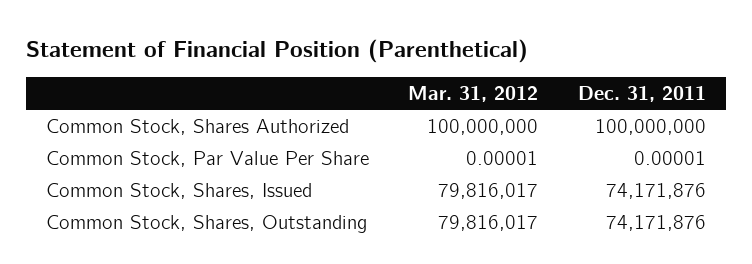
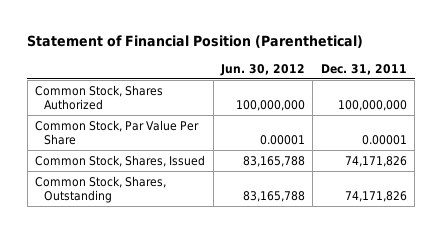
- | Mar. 31, 2012 | Dec. 31, 2011
+ | Jun. 30, 2012 | Dec. 31, 2011
- Common Stock, Shares, Issued | 79,816,017 | 74,171,876
- Common Stock, Shares, Outstanding | 79,816,017 | 74,171,876
+ Common Stock, Shares, Issued | 83,165,788 | 74,171,826
+ Common Stock, Shares, Outstanding | 83,165,788 | 74,171,826

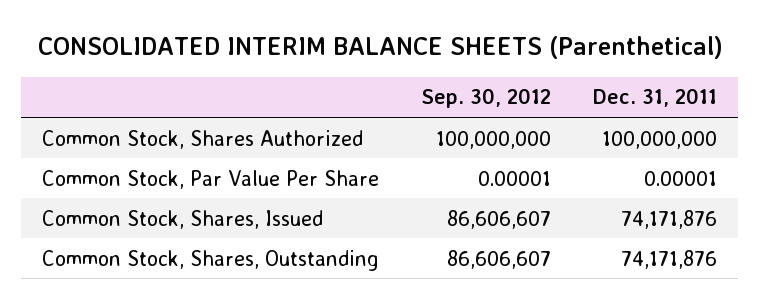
- Statement of Financial Position (Parenthetical)
+ CONSOLIDATED INTERIM BALANCE SHEETS (Parenthetical)
- | Jun. 30, 2012 | Dec. 31, 2011
+ | Sep. 30, 2012 | Dec. 31, 2011
- Common Stock, Shares, Issued | 83,165,788 | 74,171,826
- Common Stock, Shares, Outstanding | 83,165,788 | 74,171,826
+ Common Stock, Shares, Issued | 86,606,607 | 74,171,876
+ Common Stock, Shares, Outstanding | 86,606,607 | 74,171,876

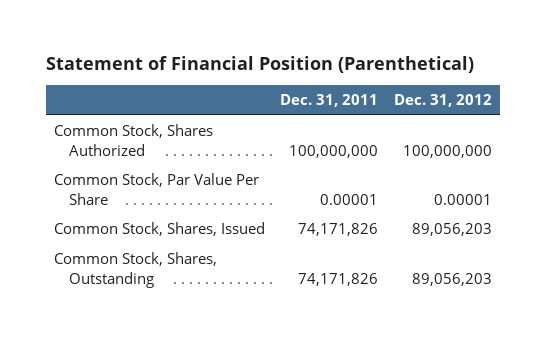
- CONSOLIDATED INTERIM BALANCE SHEETS (Parenthetical)
+ Statement of Financial Position (Parenthetical)
- | Sep. 30, 2012 | Dec. 31, 2011
+ | Dec. 31, 2011 | Dec. 31, 2012
- Common Stock, Shares, Issued | 86,606,607 | 74,171,876
- Common Stock, Shares, Outstanding | 86,606,607 | 74,171,876
+ Common Stock, Shares, Issued | 74,171,826 | 89,056,203
+ Common Stock, Shares, Outstanding | 74,171,826 | 89,056,203

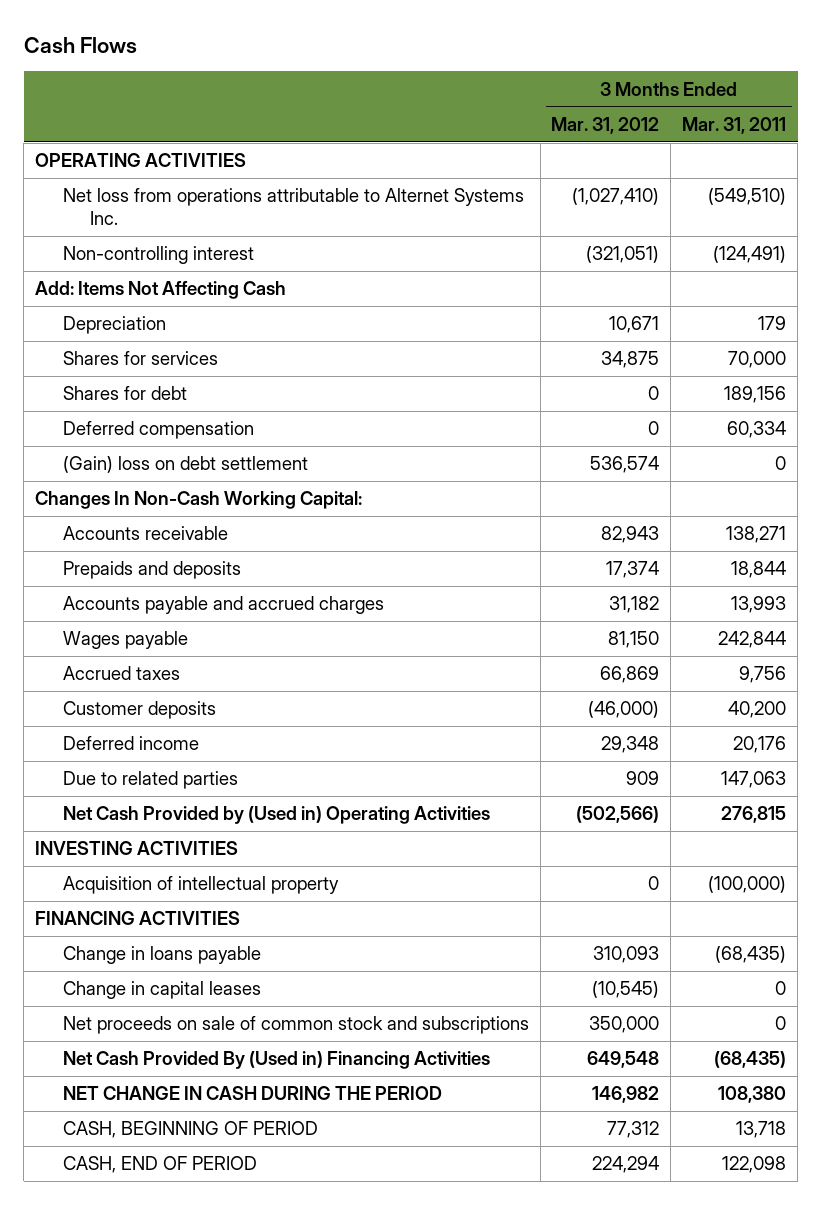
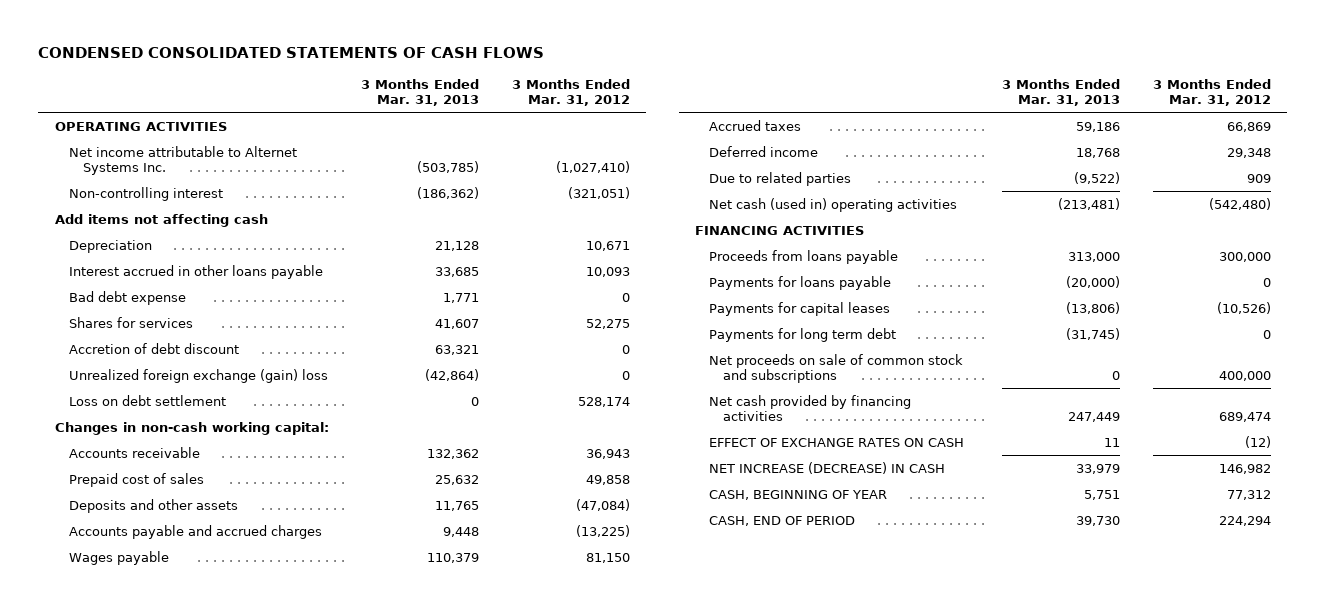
- Cash Flows
+ CONDENSED CONSOLIDATED STATEMENTS OF CASH FLOWS
- | 3 Months Ended Mar. 31, 2012 | 3 Months Ended Mar. 31, 2011
+ | 3 Months Ended Mar. 31, 2013 | 3 Months Ended Mar. 31, 2012
- Net loss from operations attributable to Alternet Systems Inc. | (1,027,410) | (549,510)
+ Net income attributable to Alternet Systems Inc. | (503,785) | (1,027,410)
- Add: Items Not Affecting Cash
+ Add items not affecting cash
- Shares for services | 34,875 | 70,000
- Shares for debt | 0 | 189,156
- Deferred compensation | 0 | 60,334
- (Gain) loss on debt settlement | 536,574 | 0
- Changes In Non-Cash Working Capital:
- Accounts receivable | 82,943 | 138,271
- Prepaids and deposits | 17,374 | 18,844
- Accounts payable and accrued charges | 31,182 | 13,993
+ Interest accrued in other loans payable | 33,685 | 10,093
+ Bad debt expense | 1,771 | 0
+ Shares for services | 41,607 | 52,275
+ Accretion of debt discount | 63,321 | 0
+ Unrealized foreign exchange (gain) loss | (42,864) | 0
+ Loss on debt settlement | 0 | 528,174
+ Changes in non-cash working capital:
+ Accounts receivable | 132,362 | 36,943
+ Prepaid cost of sales | 25,632 | 49,858
+ Deposits and other assets | 11,765 | (47,084)
+ Accounts payable and accrued charges | 9,448 | (13,225)
- Customer deposits | (46,000) | 40,200
- Net Cash Provided by (Used in) Operating Activities | (502,566) | 276,815
- INVESTING ACTIVITIES
- Acquisition of intellectual property | 0 | (100,000)
+ Net cash (used in) operating activities | (213,481) | (542,480)
- Change in loans payable | 310,093 | (68,435)
- Change in capital leases | (10,545) | 0
- Net proceeds on sale of common stock and subscriptions | 350,000 | 0
- Net Cash Provided By (Used in) Financing Activities | 649,548 | (68,435)
- NET CHANGE IN CASH DURING THE PERIOD | 146,982 | 108,380
- CASH, BEGINNING OF PERIOD | 77,312 | 13,718
+ Proceeds from loans payable | 313,000 | 300,000
+ Payments for loans payable | (20,000) | 0
+ Payments for capital leases | (13,806) | (10,526)
+ Payments for long term debt | (31,745) | 0
+ Net proceeds on sale of common stock and subscriptions | 0 | 400,000
+ Net cash provided by financing activities | 247,449 | 689,474
+ EFFECT OF EXCHANGE RATES ON CASH | 11 | (12)
+ NET INCREASE (DECREASE) IN CASH | 33,979 | 146,982
+ CASH, BEGINNING OF YEAR | 5,751 | 77,312

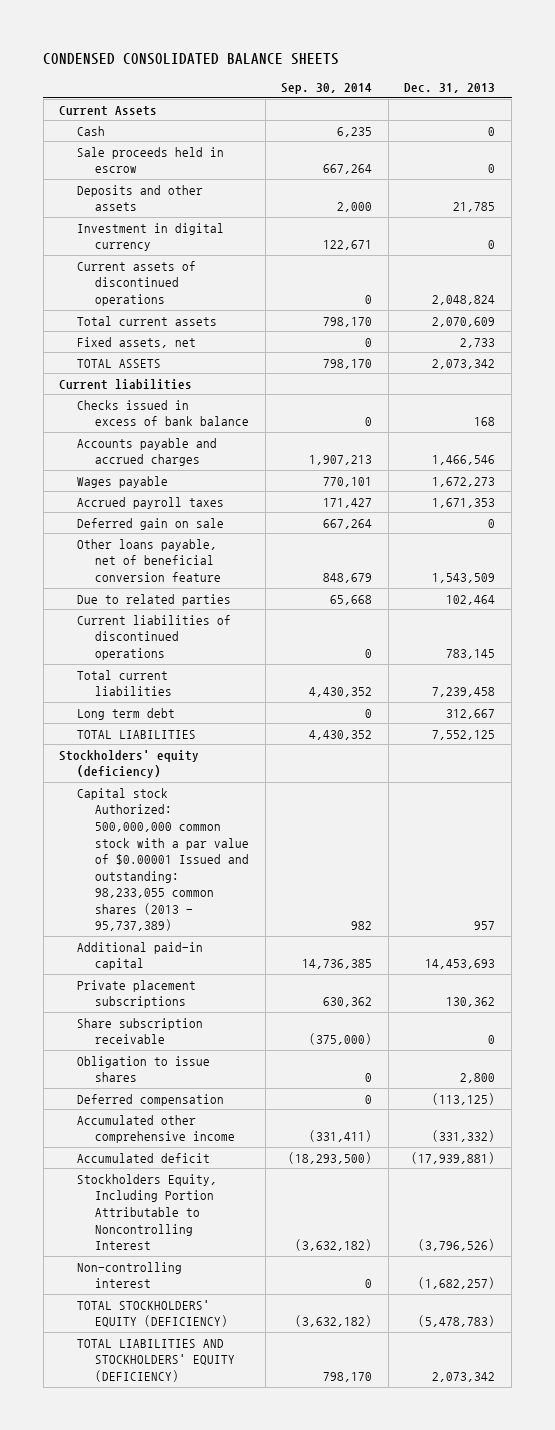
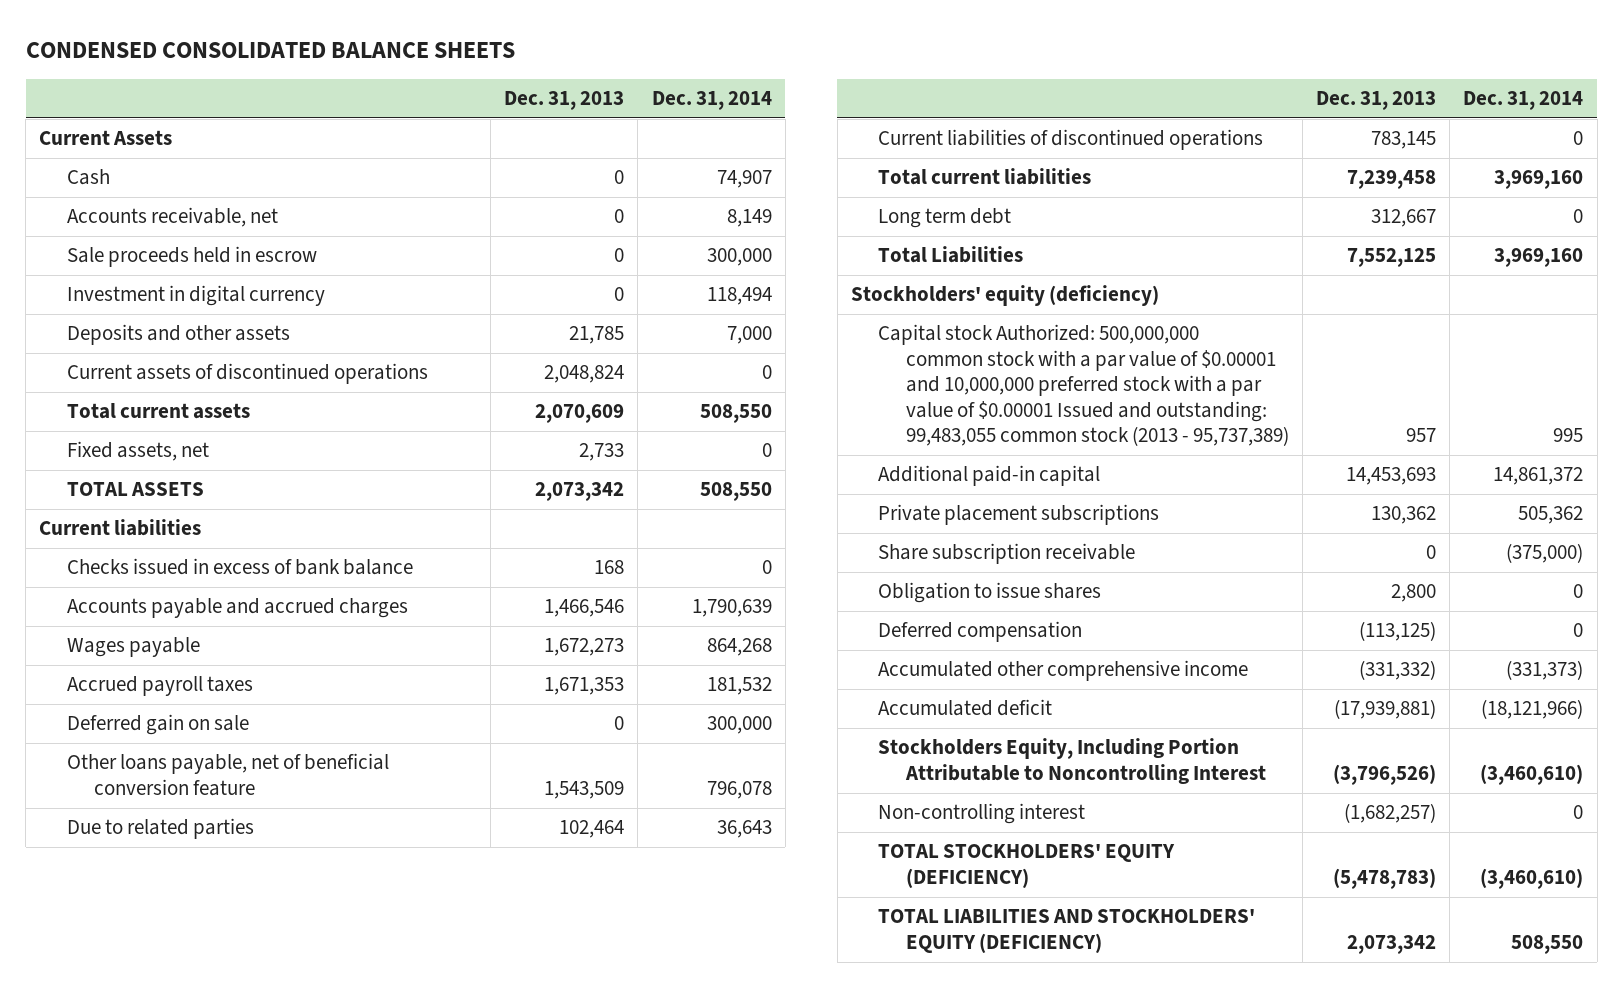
- | Sep. 30, 2014 | Dec. 31, 2013
+ | Dec. 31, 2013 | Dec. 31, 2014
+ Accounts receivable, net | 0 | 8,149
moved down: Deposits and other assets | 21,785 | 7,000
- TOTAL LIABILITIES | 4,430,352 | 7,552,125
+ Total Liabilities | 7,552,125 | 3,969,160
- Capital stock Authorized: 500,000,000 common stock with a par value of $0.00001 Issued and outstanding: 98,233,055 common shares (2013 - 95,737,389) | 982 | 957
+ Capital stock Authorized: 500,000,000 common stock with a par value of $0.00001 and 10,000,000 preferred stock with a par value of $0.00001 Issued and outstanding: 99,483,055 common stock (2013 - 95,737,389) | 957 | 995

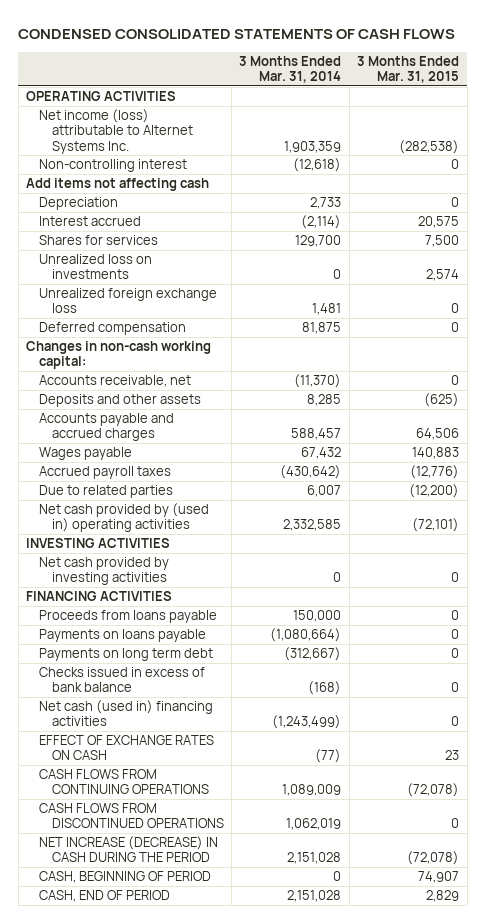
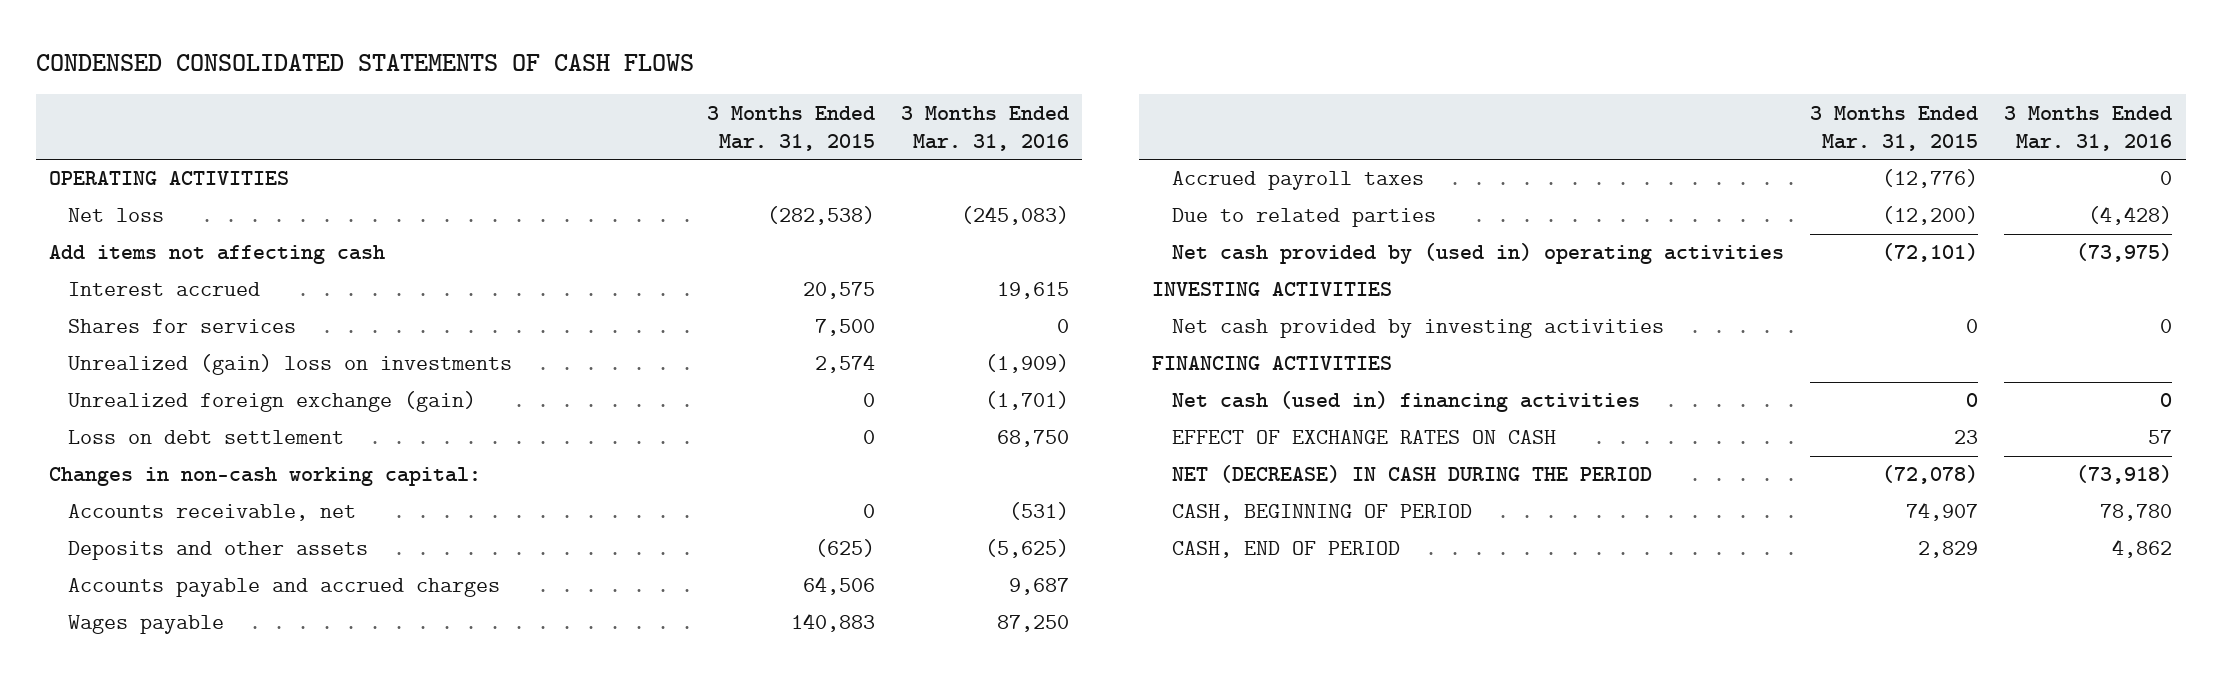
- | 3 Months Ended Mar. 31, 2014 | 3 Months Ended Mar. 31, 2015
+ | 3 Months Ended Mar. 31, 2015 | 3 Months Ended Mar. 31, 2016
- Net income (loss) attributable to Alternet Systems Inc. | 1,903,359 | (282,538)
- Non-controlling interest | (12,618) | 0
+ Net loss | (282,538) | (245,083)
- Depreciation | 2,733 | 0
- Unrealized loss on investments | 0 | 2,574
- Unrealized foreign exchange loss | 1,481 | 0
- Deferred compensation | 81,875 | 0
+ Unrealized (gain) loss on investments | 2,574 | (1,909)
+ Unrealized foreign exchange (gain) | 0 | (1,701)
+ Loss on debt settlement | 0 | 68,750
- Proceeds from loans payable | 150,000 | 0
- Payments on loans payable | (1,080,664) | 0
- Payments on long term debt | (312,667) | 0
- Checks issued in excess of bank balance | (168) | 0
- CASH FLOWS FROM CONTINUING OPERATIONS | 1,089,009 | (72,078)
- CASH FLOWS FROM DISCONTINUED OPERATIONS | 1,062,019 | 0
- NET INCREASE (DECREASE) IN CASH DURING THE PERIOD | 2,151,028 | (72,078)
+ NET (DECREASE) IN CASH DURING THE PERIOD | (72,078) | (73,918)

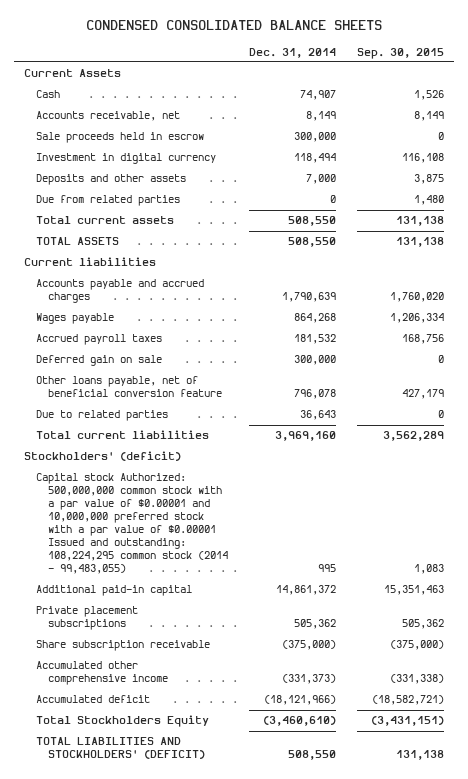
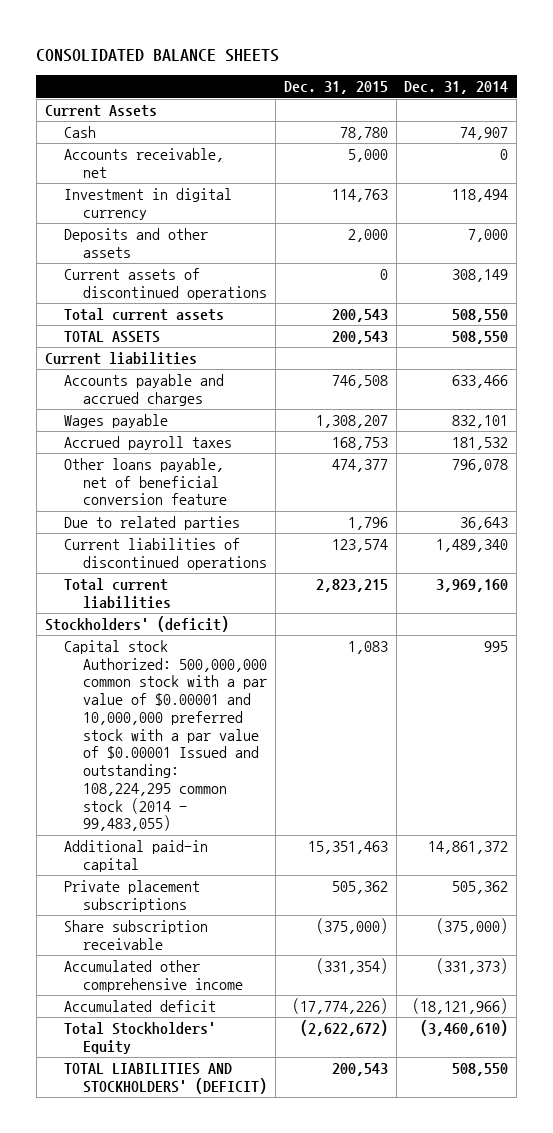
- CONDENSED CONSOLIDATED BALANCE SHEETS
+ CONSOLIDATED BALANCE SHEETS
- | Dec. 31, 2014 | Sep. 30, 2015
+ | Dec. 31, 2015 | Dec. 31, 2014
- Accounts receivable, net | 8,149 | 8,149
- Sale proceeds held in escrow | 300,000 | 0
+ Accounts receivable, net | 5,000 | 0
- Due from related parties | 0 | 1,480
+ Current assets of discontinued operations | 0 | 308,149
- Accounts payable and accrued charges | 1,790,639 | 1,760,020
- Wages payable | 864,268 | 1,206,334
+ Accounts payable and accrued charges | 746,508 | 633,466
+ Wages payable | 1,308,207 | 832,101
- Deferred gain on sale | 300,000 | 0
+ Current liabilities of discontinued operations | 123,574 | 1,489,340
- Total Stockholders Equity | (3,460,610) | (3,431,151)
+ Total Stockholders' Equity | (2,622,672) | (3,460,610)

